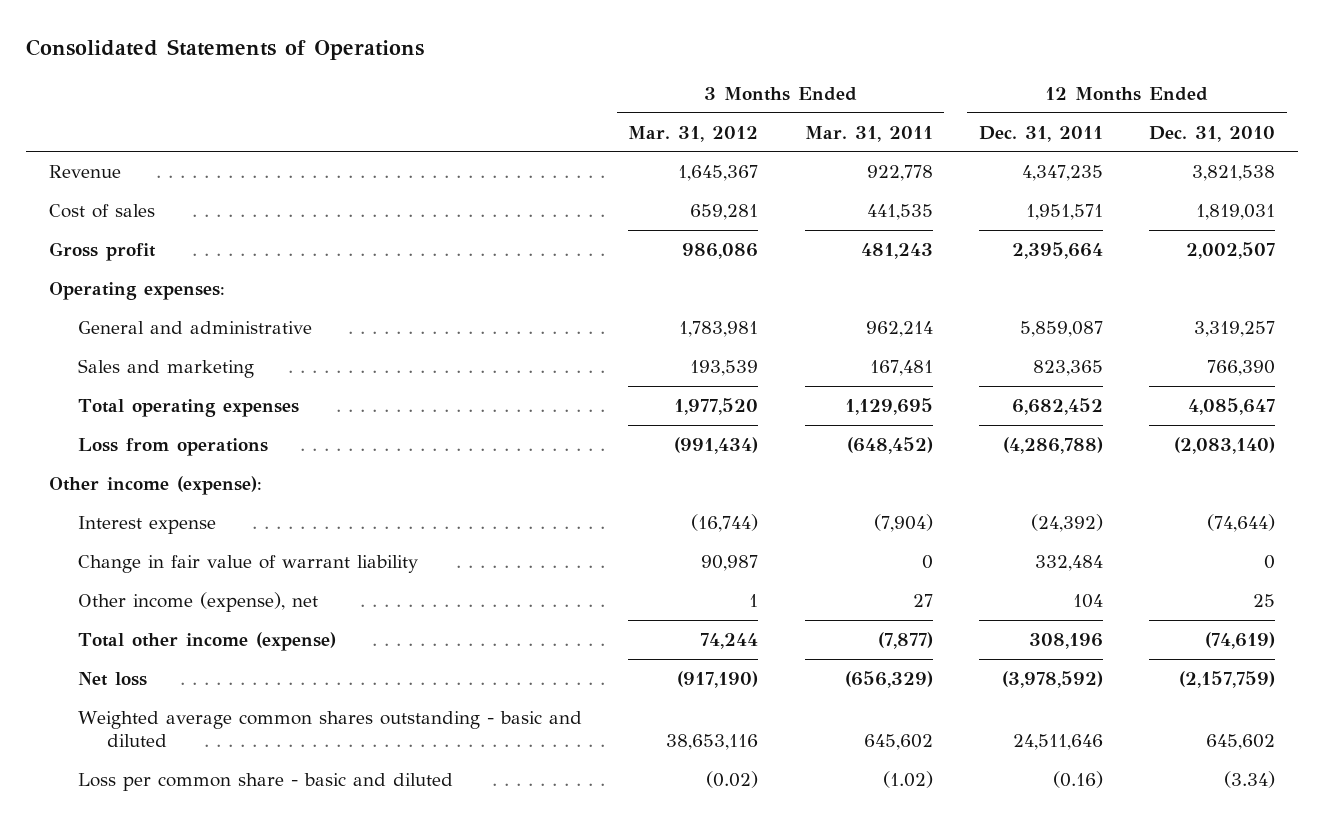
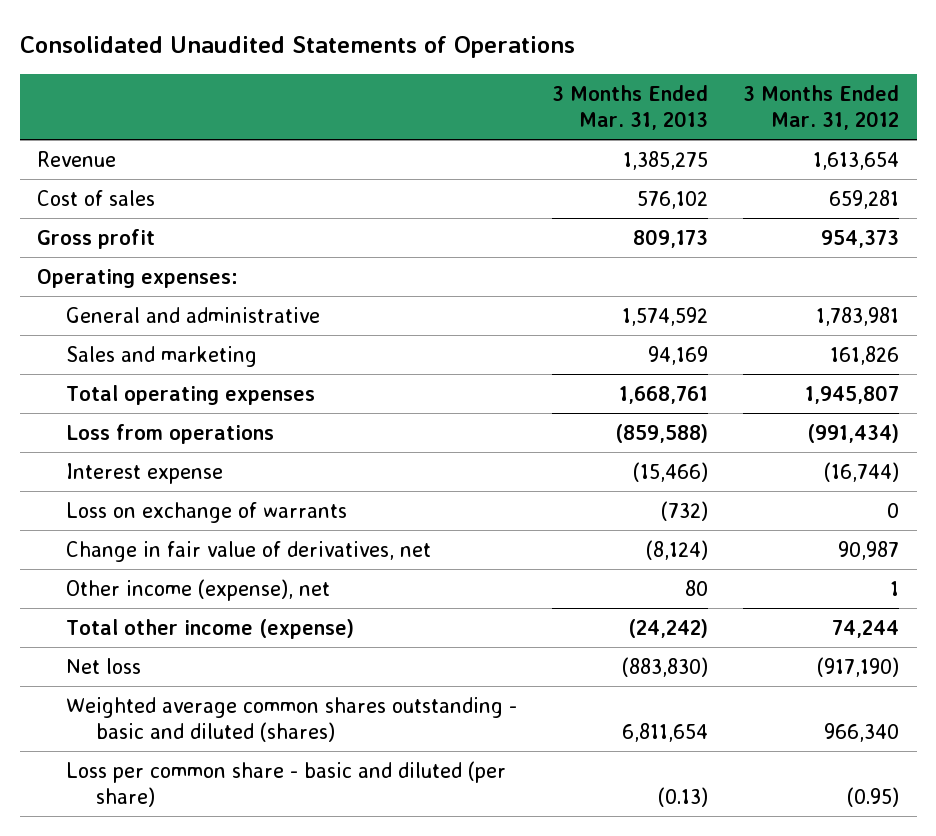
- Consolidated Statements of Operations
+ Consolidated Unaudited Statements of Operations
- | 3 Months Ended Mar. 31, 2012 | 3 Months Ended Mar. 31, 2011 | 12 Months Ended Dec. 31, 2011 | 12 Months Ended Dec. 31, 2010
+ | 3 Months Ended Mar. 31, 2013 | 3 Months Ended Mar. 31, 2012
- Revenue | 1,645,367 | 922,778 | 4,347,235 | 3,821,538
+ Revenue | 1,385,275 | 1,613,654
- Gross profit | 986,086 | 481,243 | 2,395,664 | 2,002,507
+ Gross profit | 809,173 | 954,373
- Sales and marketing | 193,539 | 167,481 | 823,365 | 766,390
- Total operating expenses | 1,977,520 | 1,129,695 | 6,682,452 | 4,085,647
+ Sales and marketing | 94,169 | 161,826
+ Total operating expenses | 1,668,761 | 1,945,807
- Other income (expense):
- Change in fair value of warrant liability | 90,987 | 0 | 332,484 | 0
+ Loss on exchange of warrants | (732) | 0
+ Change in fair value of derivatives, net | (8,124) | 90,987
- Weighted average common shares outstanding - basic and diluted | 38,653,116 | 645,602 | 24,511,646 | 645,602
- Loss per common share - basic and diluted | (0.02) | (1.02) | (0.16) | (3.34)
+ Weighted average common shares outstanding - basic and diluted (shares) | 6,811,654 | 966,340
+ Loss per common share - basic and diluted (per share) | (0.13) | (0.95)

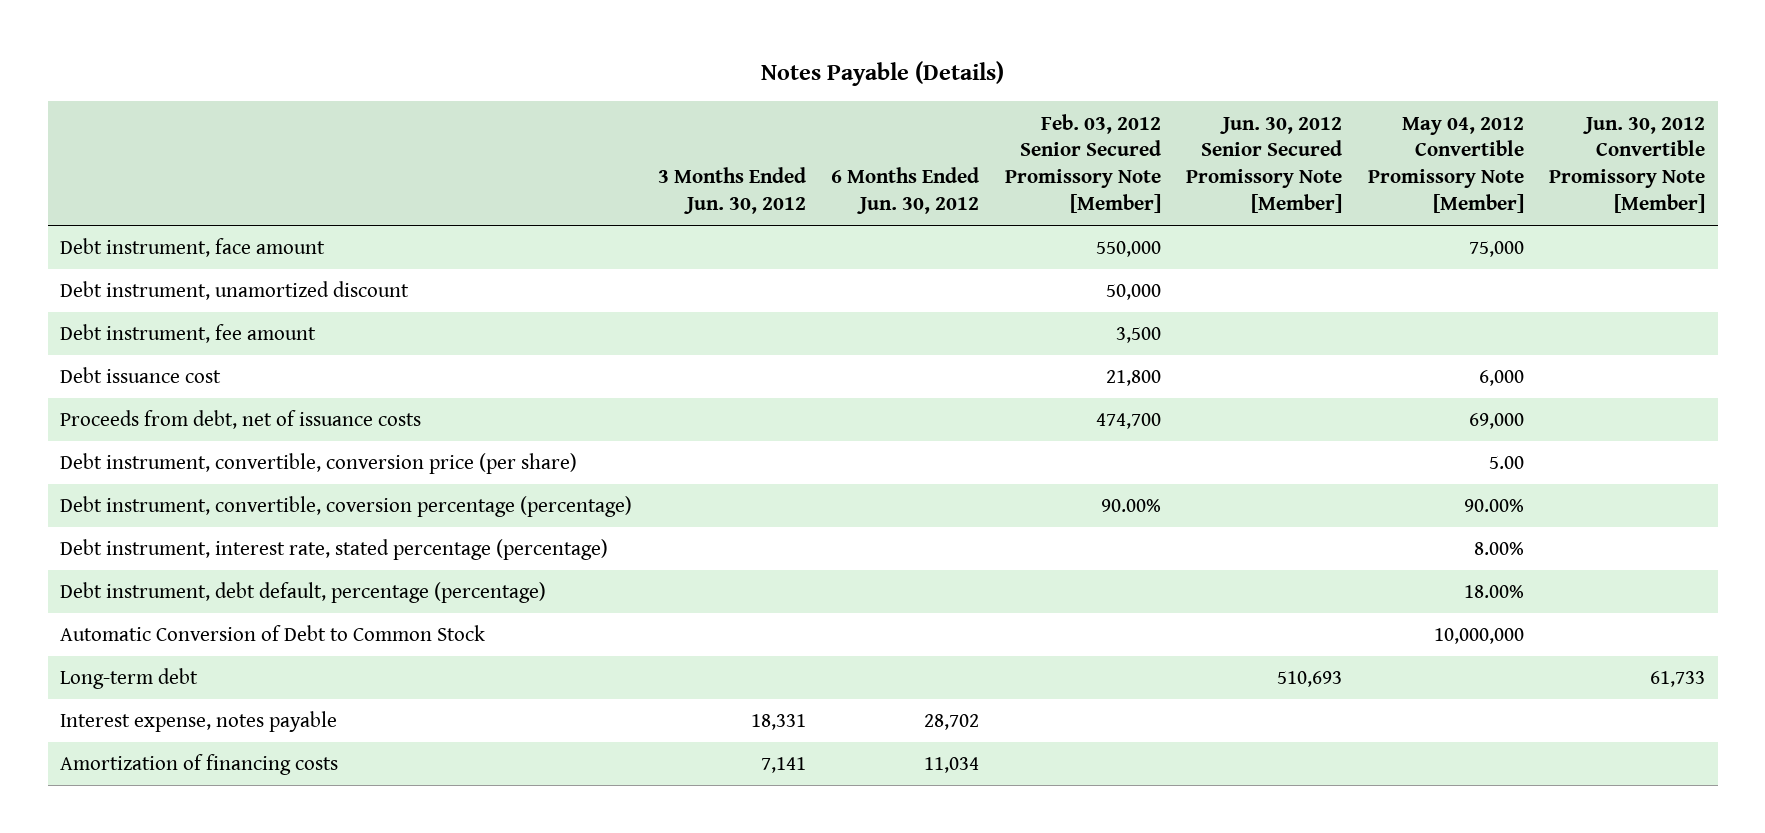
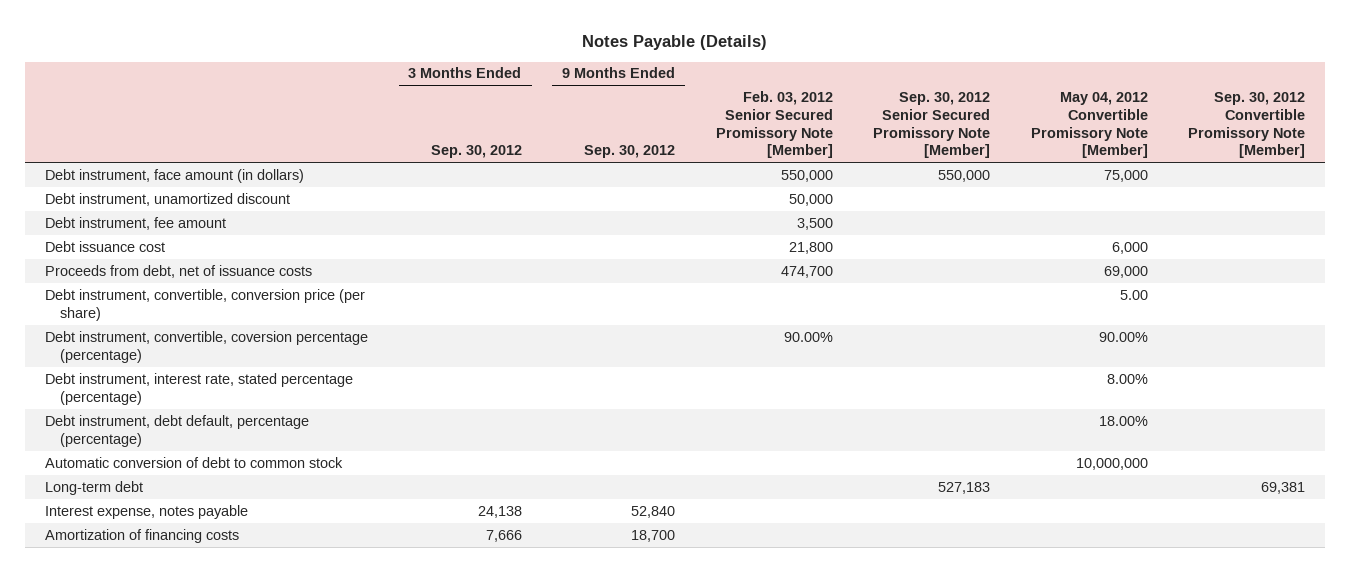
- | 3 Months Ended Jun. 30, 2012 | 6 Months Ended Jun. 30, 2012 | Feb. 03, 2012 Senior Secured Promissory Note [Member] | Jun. 30, 2012 Senior Secured Promissory Note [Member] | May 04, 2012 Convertible Promissory Note [Member] | Jun. 30, 2012 Convertible Promissory Note [Member]
+ | 3 Months Ended Sep. 30, 2012 | 9 Months Ended Sep. 30, 2012 | Feb. 03, 2012 Senior Secured Promissory Note [Member] | Sep. 30, 2012 Senior Secured Promissory Note [Member] | May 04, 2012 Convertible Promissory Note [Member] | Sep. 30, 2012 Convertible Promissory Note [Member]
- Debt instrument, face amount | | | 550,000 | | 75,000 |
+ Debt instrument, face amount (in dollars) | | | 550,000 | 550,000 | 75,000 |
- Automatic Conversion of Debt to Common Stock | | | | | 10,000,000 |
+ Automatic conversion of debt to common stock | | | | | 10,000,000 |

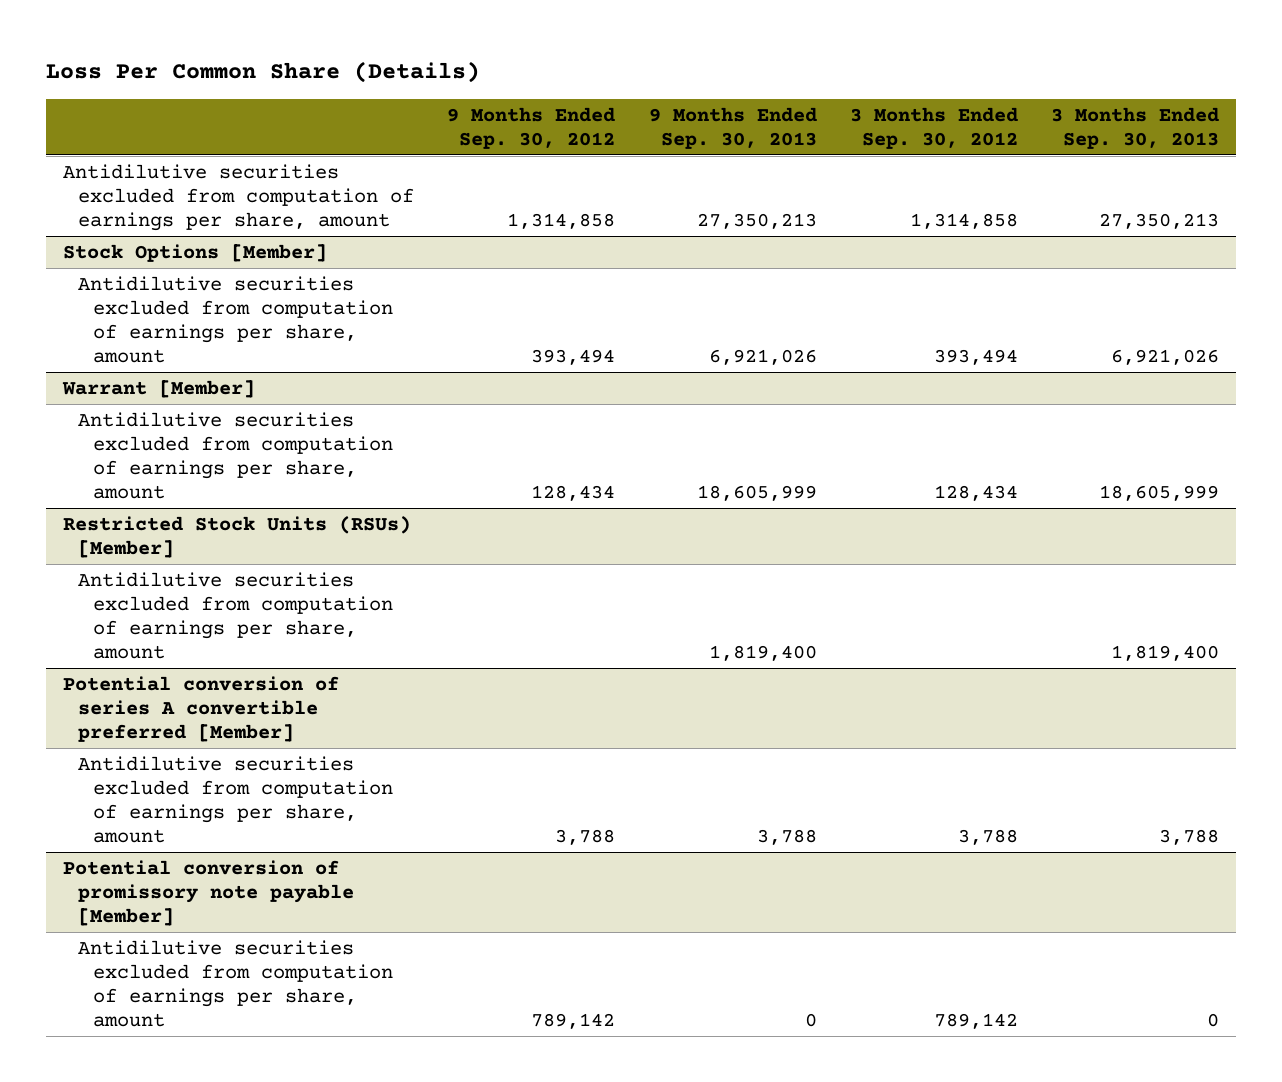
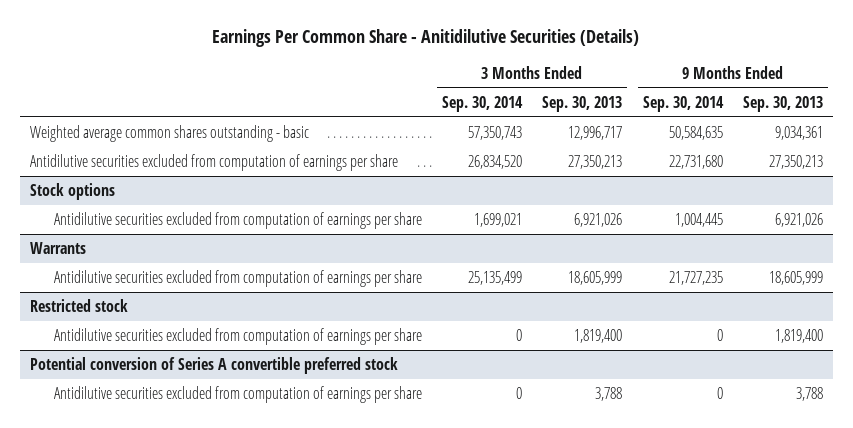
- Loss Per Common Share (Details)
+ Earnings Per Common Share - Anitidilutive Securities (Details)
- | 9 Months Ended Sep. 30, 2012 | 9 Months Ended Sep. 30, 2013 | 3 Months Ended Sep. 30, 2012 | 3 Months Ended Sep. 30, 2013
+ | 3 Months Ended Sep. 30, 2014 | 3 Months Ended Sep. 30, 2013 | 9 Months Ended Sep. 30, 2014 | 9 Months Ended Sep. 30, 2013
- Antidilutive securities excluded from computation of earnings per share, amount | 1,314,858 | 27,350,213 | 1,314,858 | 27,350,213
- Stock Options [Member]
- Antidilutive securities excluded from computation of earnings per share, amount | 393,494 | 6,921,026 | 393,494 | 6,921,026
- Warrant [Member]
- Antidilutive securities excluded from computation of earnings per share, amount | 128,434 | 18,605,999 | 128,434 | 18,605,999
- Restricted Stock Units (RSUs) [Member]
- Antidilutive securities excluded from computation of earnings per share, amount | | 1,819,400 | | 1,819,400
- Potential conversion of series A convertible preferred [Member]
- Antidilutive securities excluded from computation of earnings per share, amount | 3,788 | 3,788 | 3,788 | 3,788
- Potential conversion of promissory note payable [Member]
- Antidilutive securities excluded from computation of earnings per share, amount | 789,142 | 0 | 789,142 | 0
+ Weighted average common shares outstanding - basic | 57,350,743 | 12,996,717 | 50,584,635 | 9,034,361
+ Antidilutive securities excluded from computation of earnings per share | 26,834,520 | 27,350,213 | 22,731,680 | 27,350,213
+ Stock options
+ Antidilutive securities excluded from computation of earnings per share | 1,699,021 | 6,921,026 | 1,004,445 | 6,921,026
+ Warrants
+ Antidilutive securities excluded from computation of earnings per share | 25,135,499 | 18,605,999 | 21,727,235 | 18,605,999
+ Restricted stock
+ Antidilutive securities excluded from computation of earnings per share | 0 | 1,819,400 | 0 | 1,819,400
+ Potential conversion of Series A convertible preferred stock
+ Antidilutive securities excluded from computation of earnings per share | 0 | 3,788 | 0 | 3,788

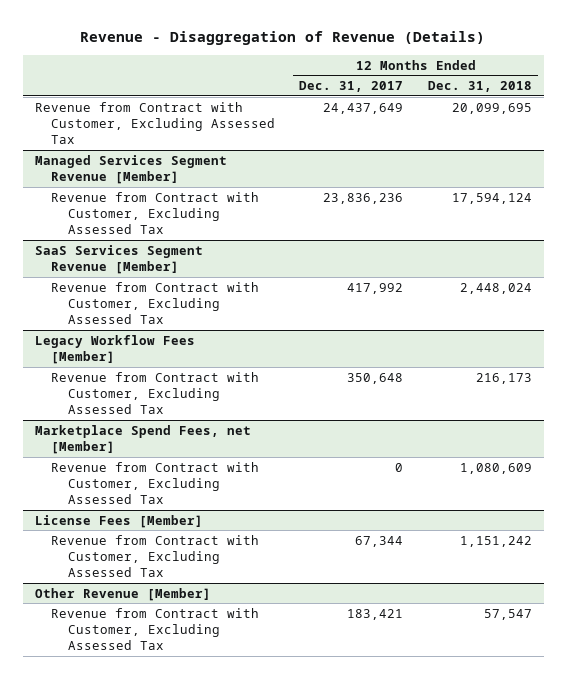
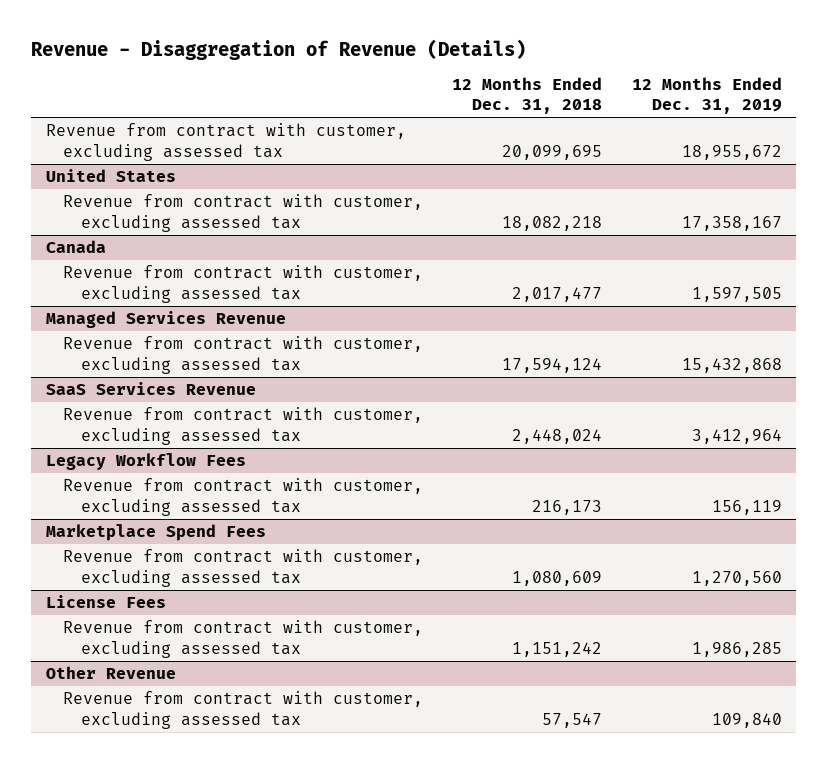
- | 12 Months Ended Dec. 31, 2017 | 12 Months Ended Dec. 31, 2018
+ | 12 Months Ended Dec. 31, 2018 | 12 Months Ended Dec. 31, 2019
- Revenue from Contract with Customer, Excluding Assessed Tax | 24,437,649 | 20,099,695
- Managed Services Segment Revenue [Member]
- Revenue from Contract with Customer, Excluding Assessed Tax | 23,836,236 | 17,594,124
- SaaS Services Segment Revenue [Member]
- Revenue from Contract with Customer, Excluding Assessed Tax | 417,992 | 2,448,024
- Legacy Workflow Fees [Member]
- Revenue from Contract with Customer, Excluding Assessed Tax | 350,648 | 216,173
- Marketplace Spend Fees, net [Member]
- Revenue from Contract with Customer, Excluding Assessed Tax | 0 | 1,080,609
- License Fees [Member]
- Revenue from Contract with Customer, Excluding Assessed Tax | 67,344 | 1,151,242
- Other Revenue [Member]
- Revenue from Contract with Customer, Excluding Assessed Tax | 183,421 | 57,547
+ Revenue from contract with customer, excluding assessed tax | 20,099,695 | 18,955,672
+ United States
+ Revenue from contract with customer, excluding assessed tax | 18,082,218 | 17,358,167
+ Canada
+ Revenue from contract with customer, excluding assessed tax | 2,017,477 | 1,597,505
+ Managed Services Revenue
+ Revenue from contract with customer, excluding assessed tax | 17,594,124 | 15,432,868
+ SaaS Services Revenue
+ Revenue from contract with customer, excluding assessed tax | 2,448,024 | 3,412,964
+ Legacy Workflow Fees
+ Revenue from contract with customer, excluding assessed tax | 216,173 | 156,119
+ Marketplace Spend Fees
+ Revenue from contract with customer, excluding assessed tax | 1,080,609 | 1,270,560
+ License Fees
+ Revenue from contract with customer, excluding assessed tax | 1,151,242 | 1,986,285
+ Other Revenue
+ Revenue from contract with customer, excluding assessed tax | 57,547 | 109,840

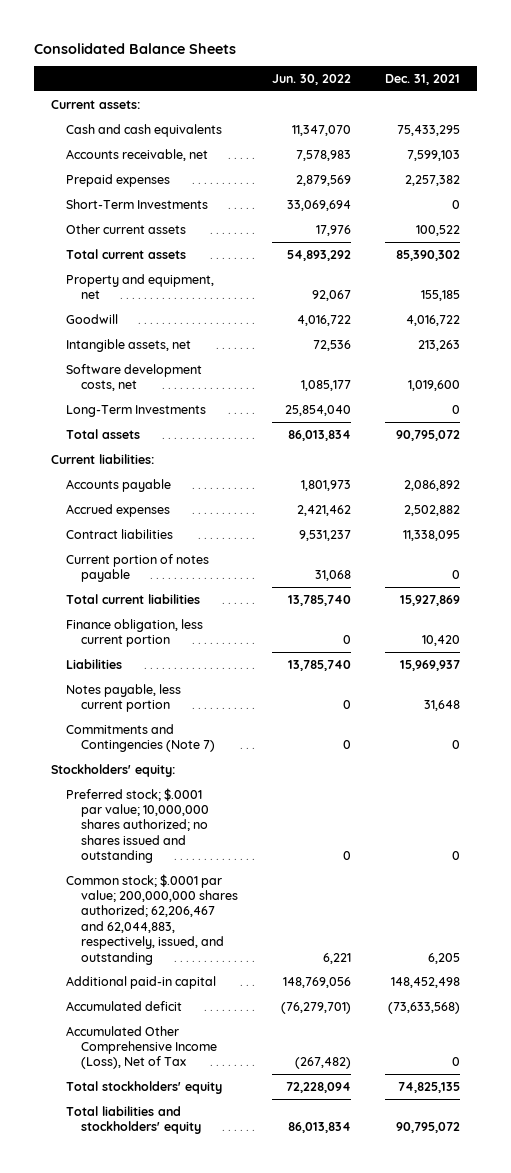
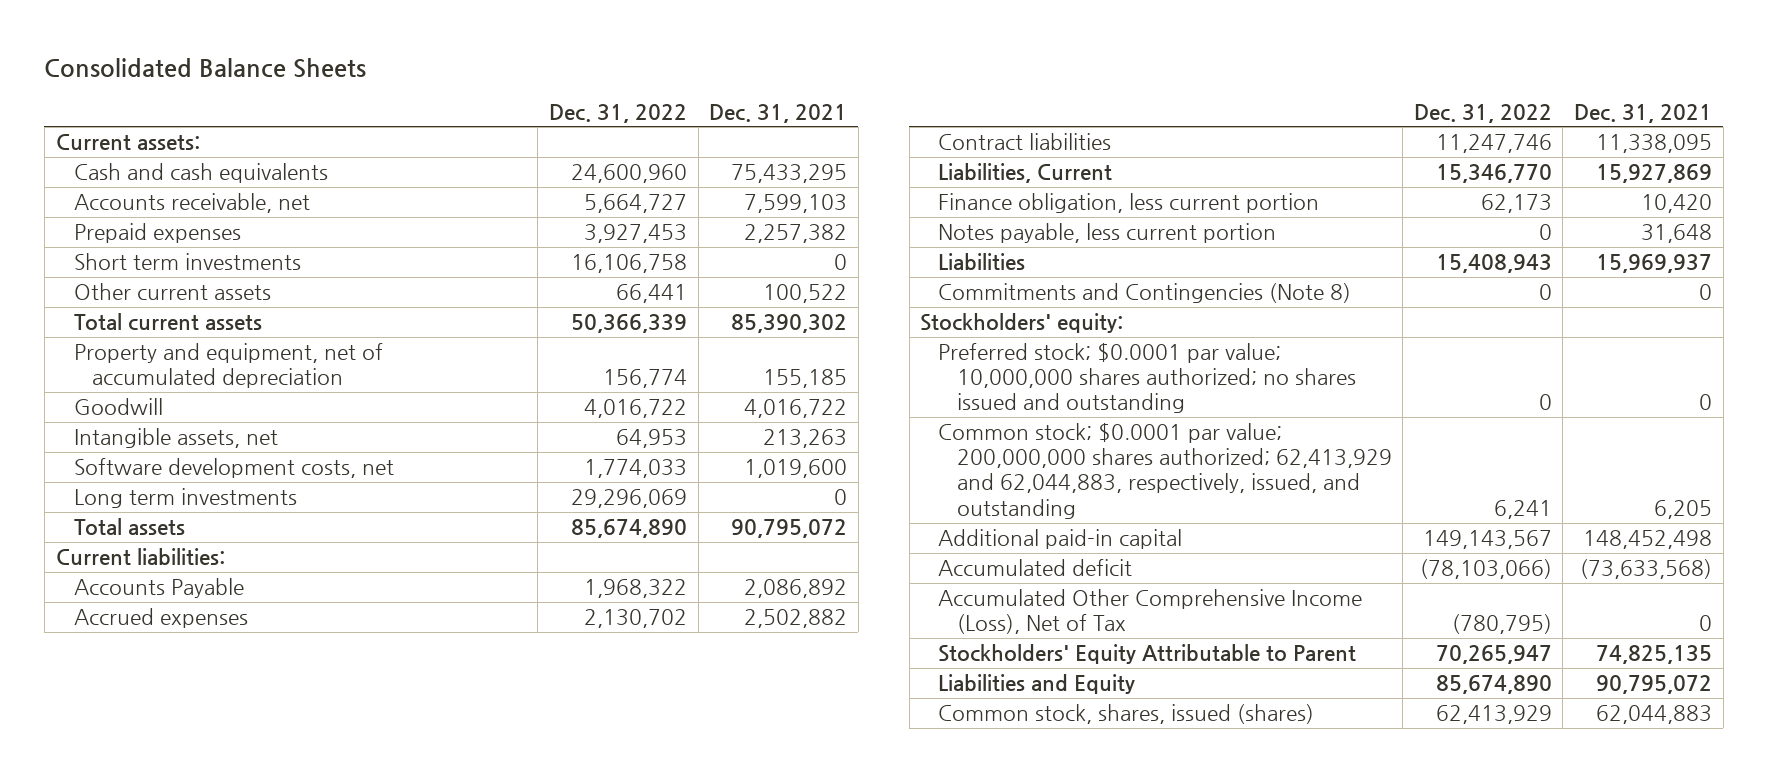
- | Jun. 30, 2022 | Dec. 31, 2021
+ | Dec. 31, 2022 | Dec. 31, 2021
- Short-Term Investments | 33,069,694 | 0
+ Short term investments | 16,106,758 | 0
- Property and equipment, net | 92,067 | 155,185
+ Property and equipment, net of accumulated depreciation | 156,774 | 155,185
- Long-Term Investments | 25,854,040 | 0
+ Long term investments | 29,296,069 | 0
- Accounts payable | 1,801,973 | 2,086,892
+ Accounts Payable | 1,968,322 | 2,086,892
- Current portion of notes payable | 31,068 | 0
- Total current liabilities | 13,785,740 | 15,927,869
+ Liabilities, Current | 15,346,770 | 15,927,869
- Commitments and Contingencies (Note 7) | 0 | 0
moved down: Liabilities | 15,408,943 | 15,969,937
+ Commitments and Contingencies (Note 8) | 0 | 0
- Preferred stock; $.0001 par value; 10,000,000 shares authorized; no shares issued and outstanding | 0 | 0
- Common stock; $.0001 par value; 200,000,000 shares authorized; 62,206,467 and 62,044,883, respectively, issued, and outstanding | 6,221 | 6,205
+ Preferred stock; $0.0001 par value; 10,000,000 shares authorized; no shares issued and outstanding | 0 | 0
+ Common stock; $0.0001 par value; 200,000,000 shares authorized; 62,413,929 and 62,044,883, respectively, issued, and outstanding | 6,241 | 6,205
- Total stockholders' equity | 72,228,094 | 74,825,135
- Total liabilities and stockholders' equity | 86,013,834 | 90,795,072
+ Stockholders' Equity Attributable to Parent | 70,265,947 | 74,825,135
+ Liabilities and Equity | 85,674,890 | 90,795,072
+ Common stock, shares, issued (shares) | 62,413,929 | 62,044,883

